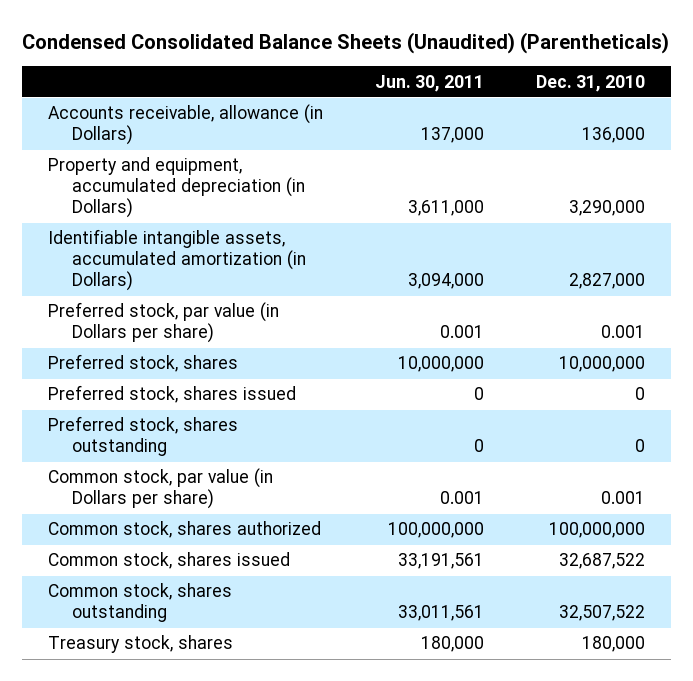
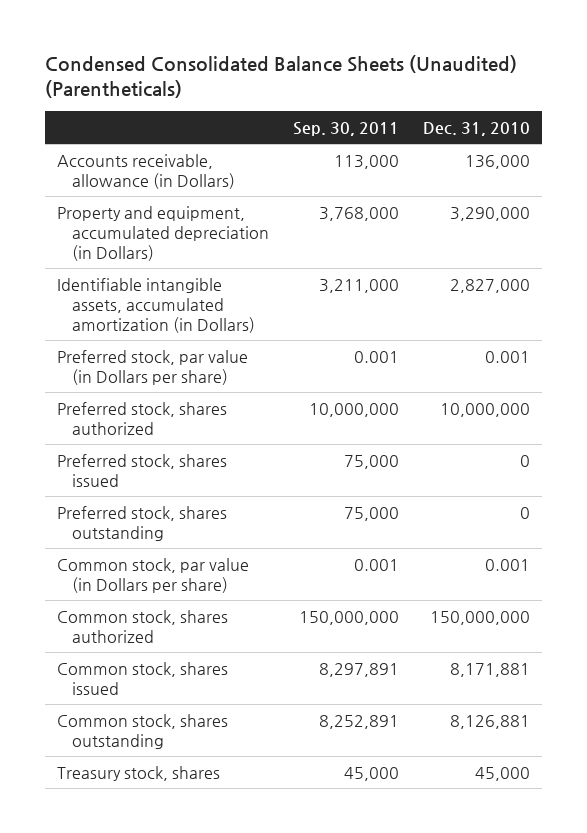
- | Jun. 30, 2011 | Dec. 31, 2010
+ | Sep. 30, 2011 | Dec. 31, 2010
- Preferred stock, shares | 10,000,000 | 10,000,000
+ Preferred stock, shares authorized | 10,000,000 | 10,000,000
- Common stock, shares authorized | 100,000,000 | 100,000,000
- Common stock, shares issued | 33,191,561 | 32,687,522
- Common stock, shares outstanding | 33,011,561 | 32,507,522
- Treasury stock, shares | 180,000 | 180,000
+ Common stock, shares authorized | 150,000,000 | 150,000,000
+ Common stock, shares issued | 8,297,891 | 8,171,881
+ Common stock, shares outstanding | 8,252,891 | 8,126,881
+ Treasury stock, shares | 45,000 | 45,000

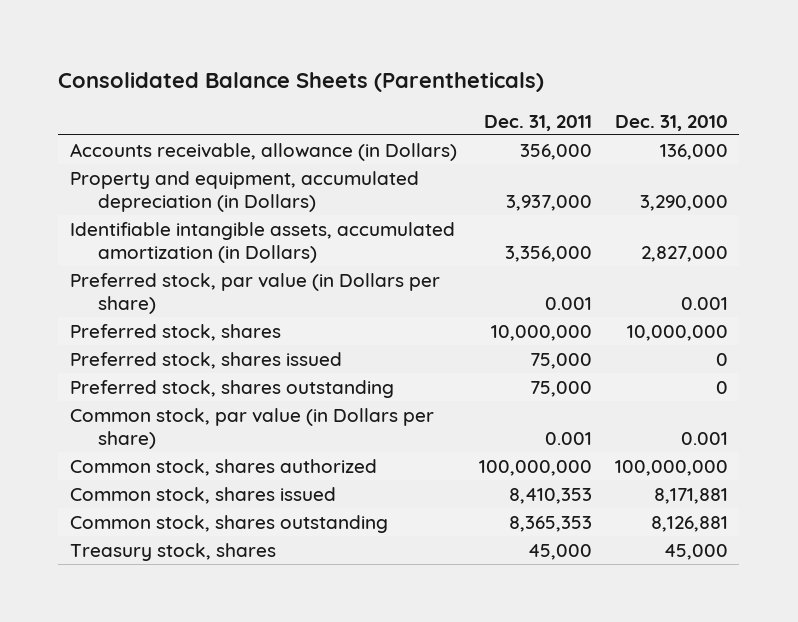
- Condensed Consolidated Balance Sheets (Unaudited) (Parentheticals)
+ Consolidated Balance Sheets (Parentheticals)
- | Sep. 30, 2011 | Dec. 31, 2010
+ | Dec. 31, 2011 | Dec. 31, 2010
- Preferred stock, shares authorized | 10,000,000 | 10,000,000
+ Preferred stock, shares | 10,000,000 | 10,000,000
- Common stock, shares authorized | 150,000,000 | 150,000,000
+ Common stock, shares authorized | 100,000,000 | 100,000,000

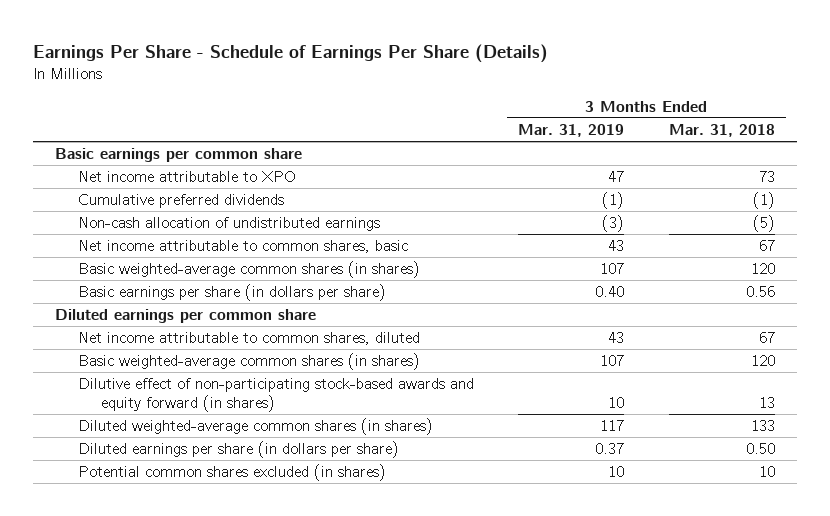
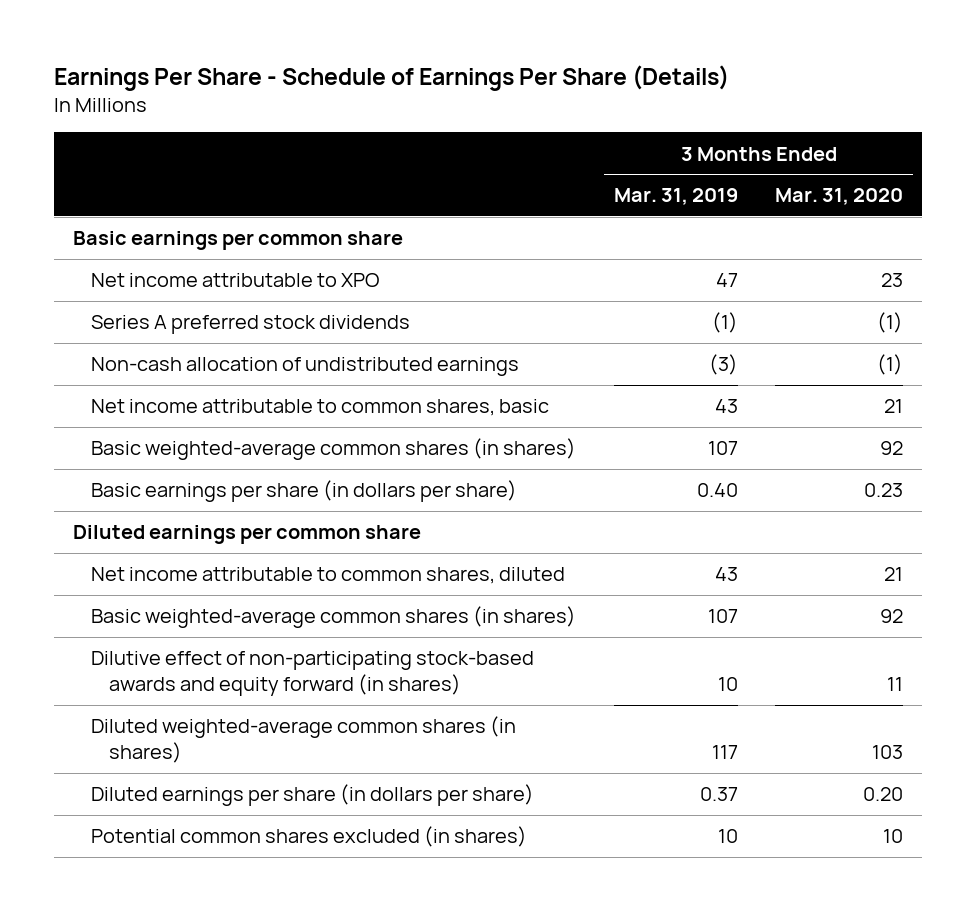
- | 3 Months Ended Mar. 31, 2019 | 3 Months Ended Mar. 31, 2018
+ | 3 Months Ended Mar. 31, 2019 | 3 Months Ended Mar. 31, 2020
- Cumulative preferred dividends | (1) | (1)
+ Series A preferred stock dividends | (1) | (1)

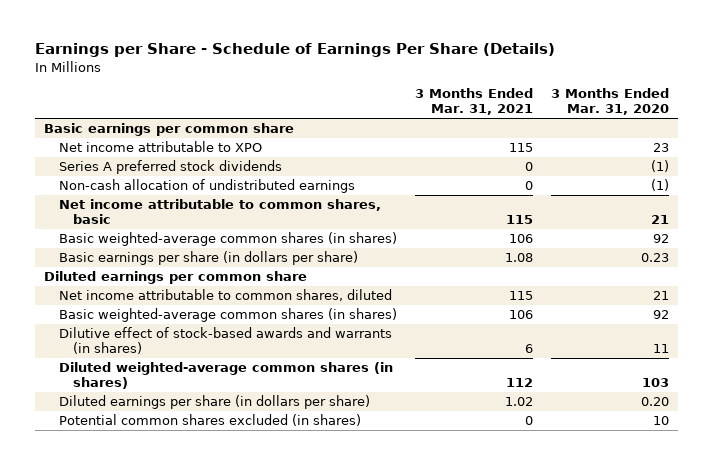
- Earnings Per Share - Schedule of Earnings Per Share (Details)
+ Earnings per Share - Schedule of Earnings Per Share (Details)
- | 3 Months Ended Mar. 31, 2019 | 3 Months Ended Mar. 31, 2020
+ | 3 Months Ended Mar. 31, 2021 | 3 Months Ended Mar. 31, 2020
- Dilutive effect of non-participating stock-based awards and equity forward (in shares) | 10 | 11
+ Dilutive effect of stock-based awards and warrants (in shares) | 6 | 11

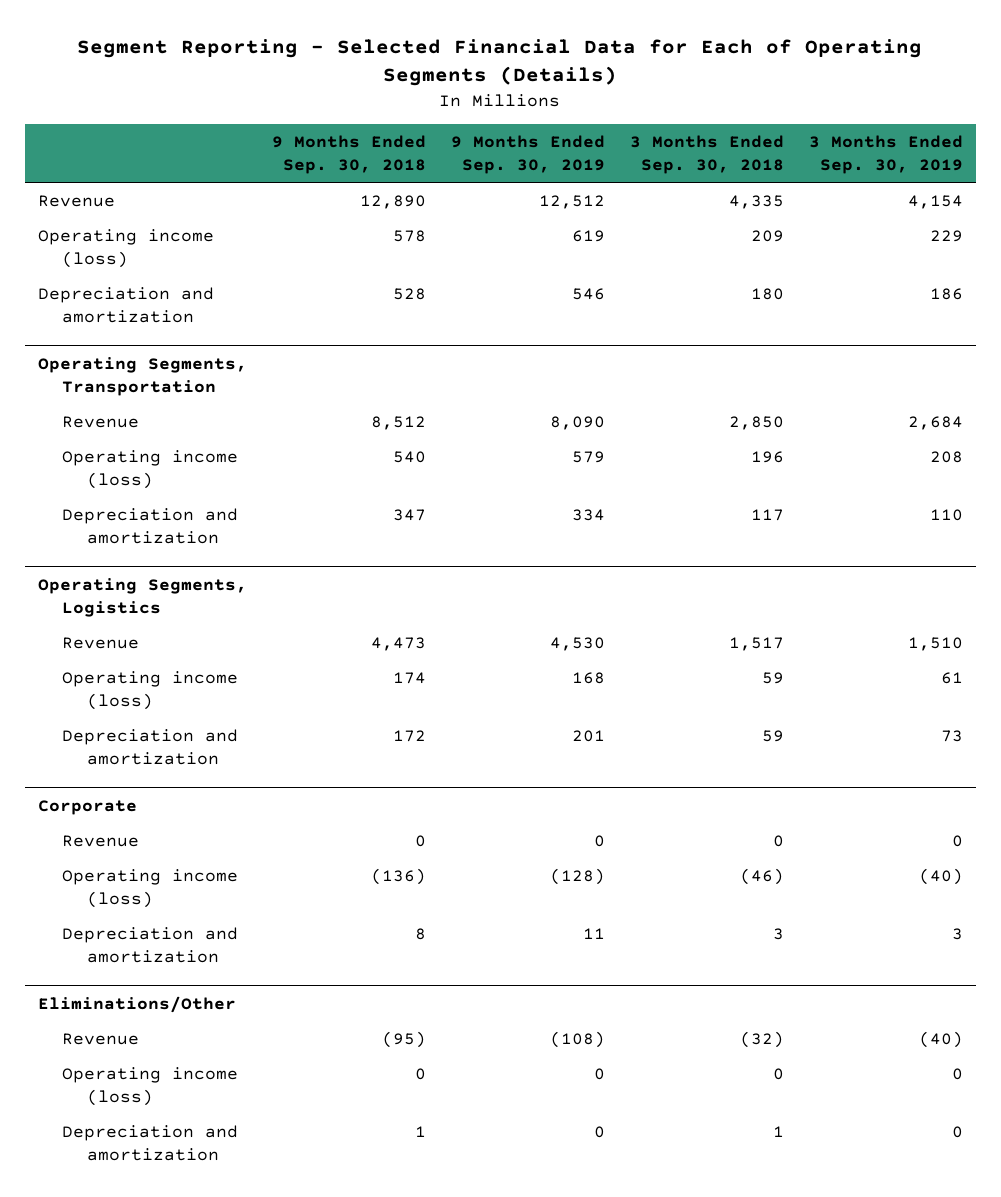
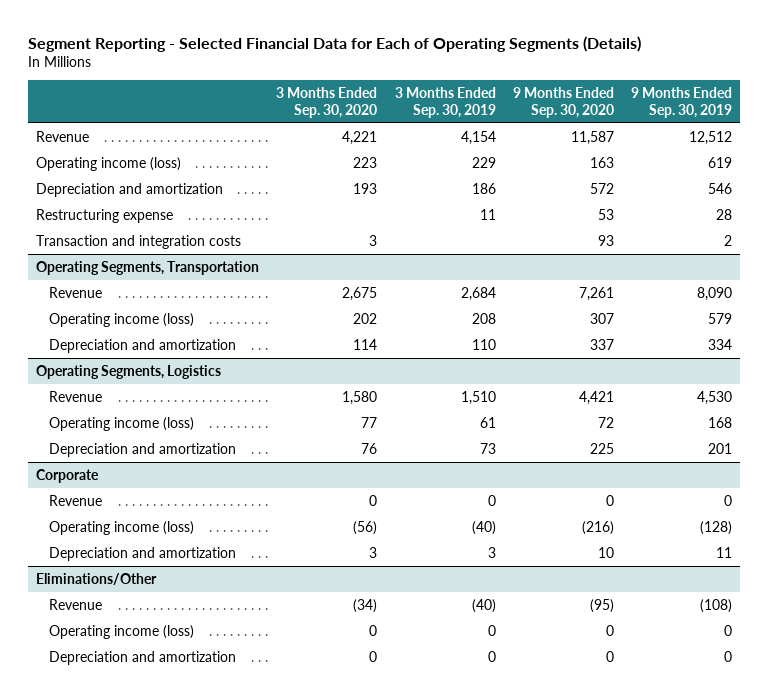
- | 9 Months Ended Sep. 30, 2018 | 9 Months Ended Sep. 30, 2019 | 3 Months Ended Sep. 30, 2018 | 3 Months Ended Sep. 30, 2019
+ | 3 Months Ended Sep. 30, 2020 | 3 Months Ended Sep. 30, 2019 | 9 Months Ended Sep. 30, 2020 | 9 Months Ended Sep. 30, 2019
+ Restructuring expense | | 11 | 53 | 28
+ Transaction and integration costs | 3 | | 93 | 2

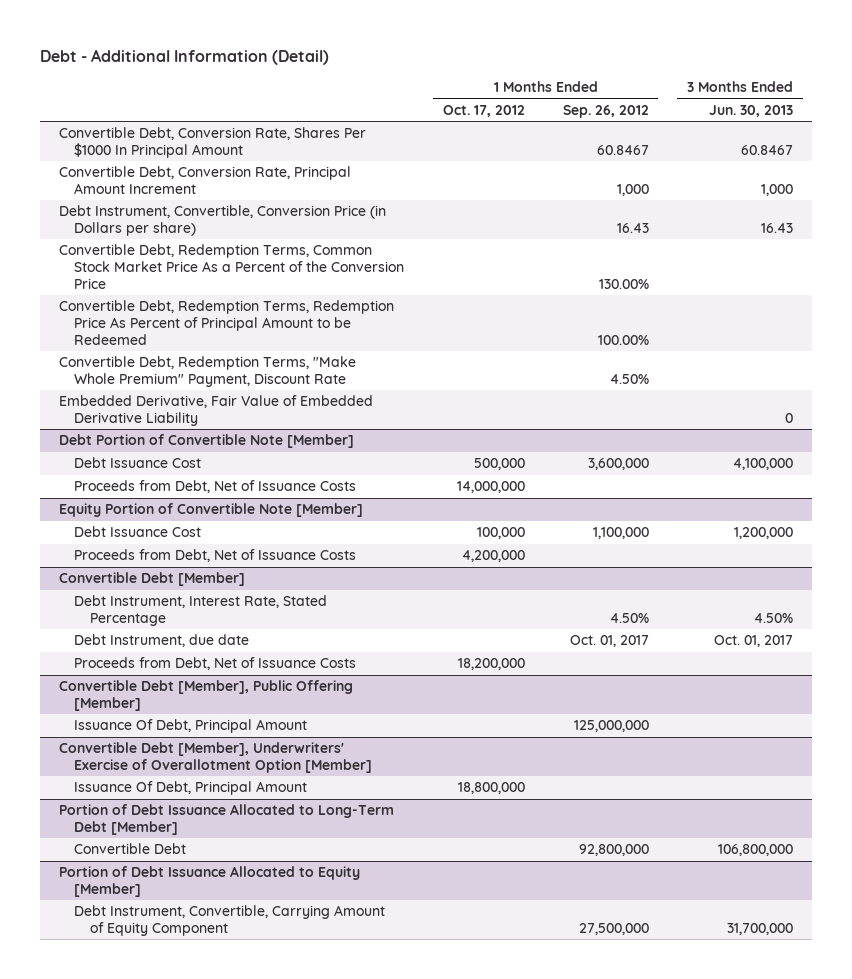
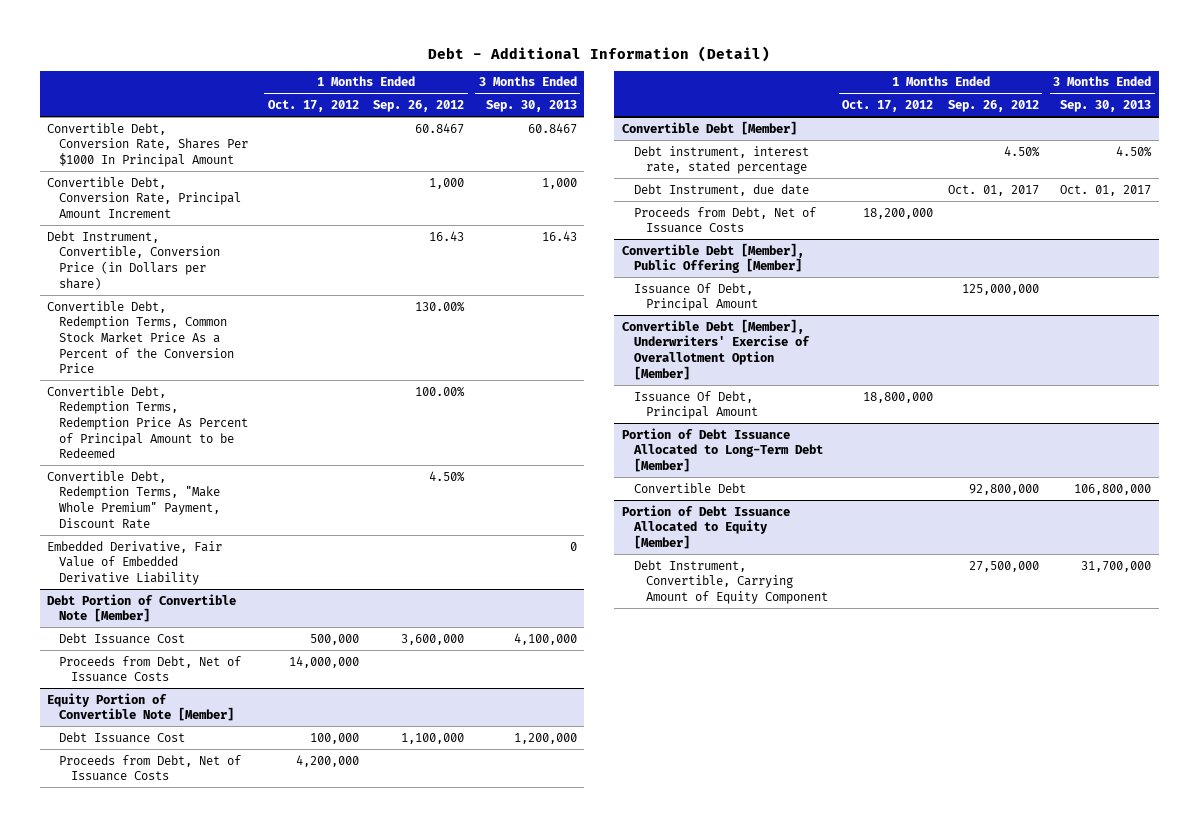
- | 1 Months Ended Oct. 17, 2012 | 1 Months Ended Sep. 26, 2012 | 3 Months Ended Jun. 30, 2013
+ | 1 Months Ended Oct. 17, 2012 | 1 Months Ended Sep. 26, 2012 | 3 Months Ended Sep. 30, 2013
@ Convertible Debt [Member]
- Debt Instrument, Interest Rate, Stated Percentage | | 4.50% | 4.50%
+ Debt instrument, interest rate, stated percentage | | 4.50% | 4.50%

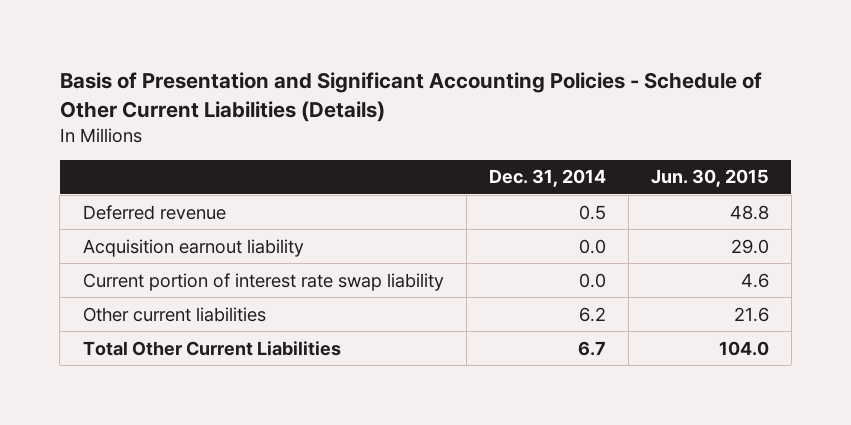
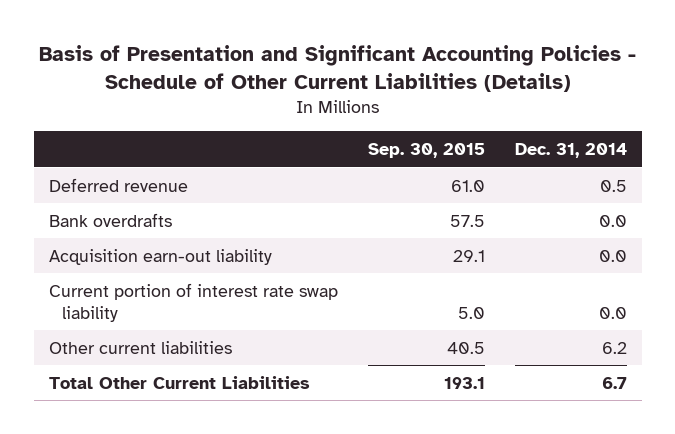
- | Dec. 31, 2014 | Jun. 30, 2015
+ | Sep. 30, 2015 | Dec. 31, 2014
- Acquisition earnout liability | 0.0 | 29.0
+ Bank overdrafts | 57.5 | 0.0
+ Acquisition earn-out liability | 29.1 | 0.0

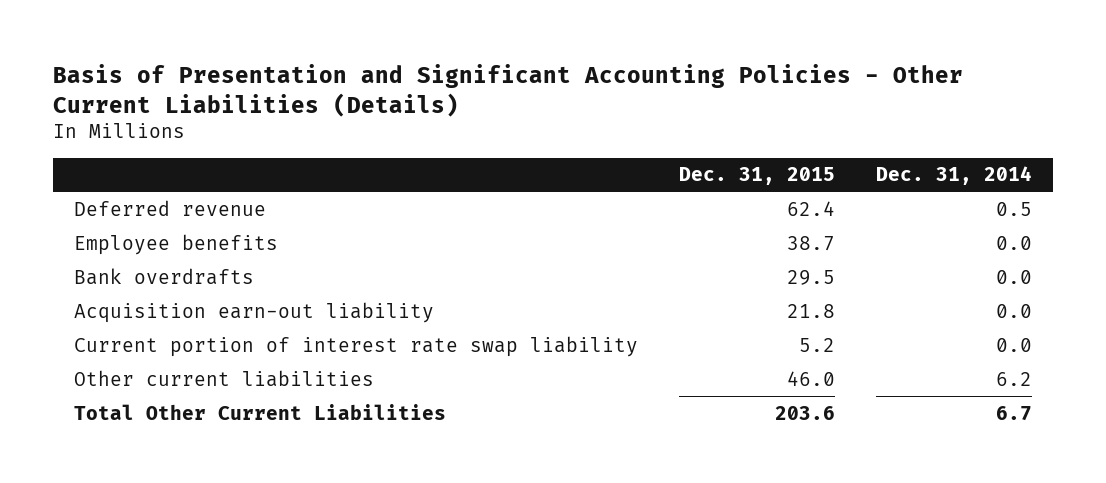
- Basis of Presentation and Significant Accounting Policies - Schedule of Other Current Liabilities (Details)
+ Basis of Presentation and Significant Accounting Policies - Other Current Liabilities (Details)
- | Sep. 30, 2015 | Dec. 31, 2014
+ | Dec. 31, 2015 | Dec. 31, 2014
+ Employee benefits | 38.7 | 0.0

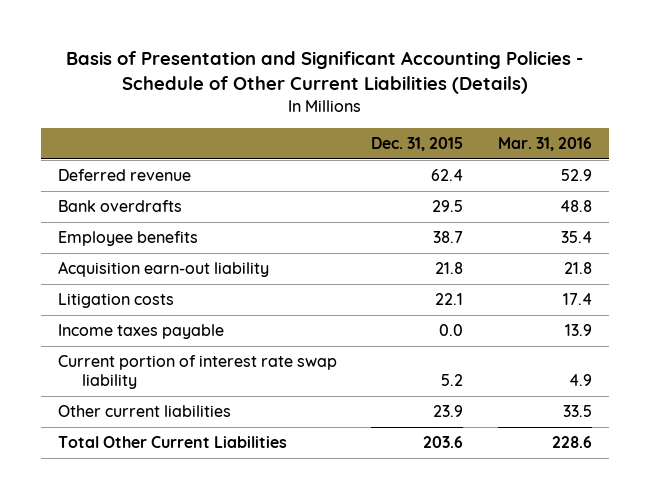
- Basis of Presentation and Significant Accounting Policies - Other Current Liabilities (Details)
+ Basis of Presentation and Significant Accounting Policies - Schedule of Other Current Liabilities (Details)
- | Dec. 31, 2015 | Dec. 31, 2014
+ | Dec. 31, 2015 | Mar. 31, 2016
moved down: Employee benefits | 38.7 | 35.4
+ Litigation costs | 22.1 | 17.4
+ Income taxes payable | 0.0 | 13.9
- Other current liabilities | 46.0 | 6.2
+ Other current liabilities | 23.9 | 33.5

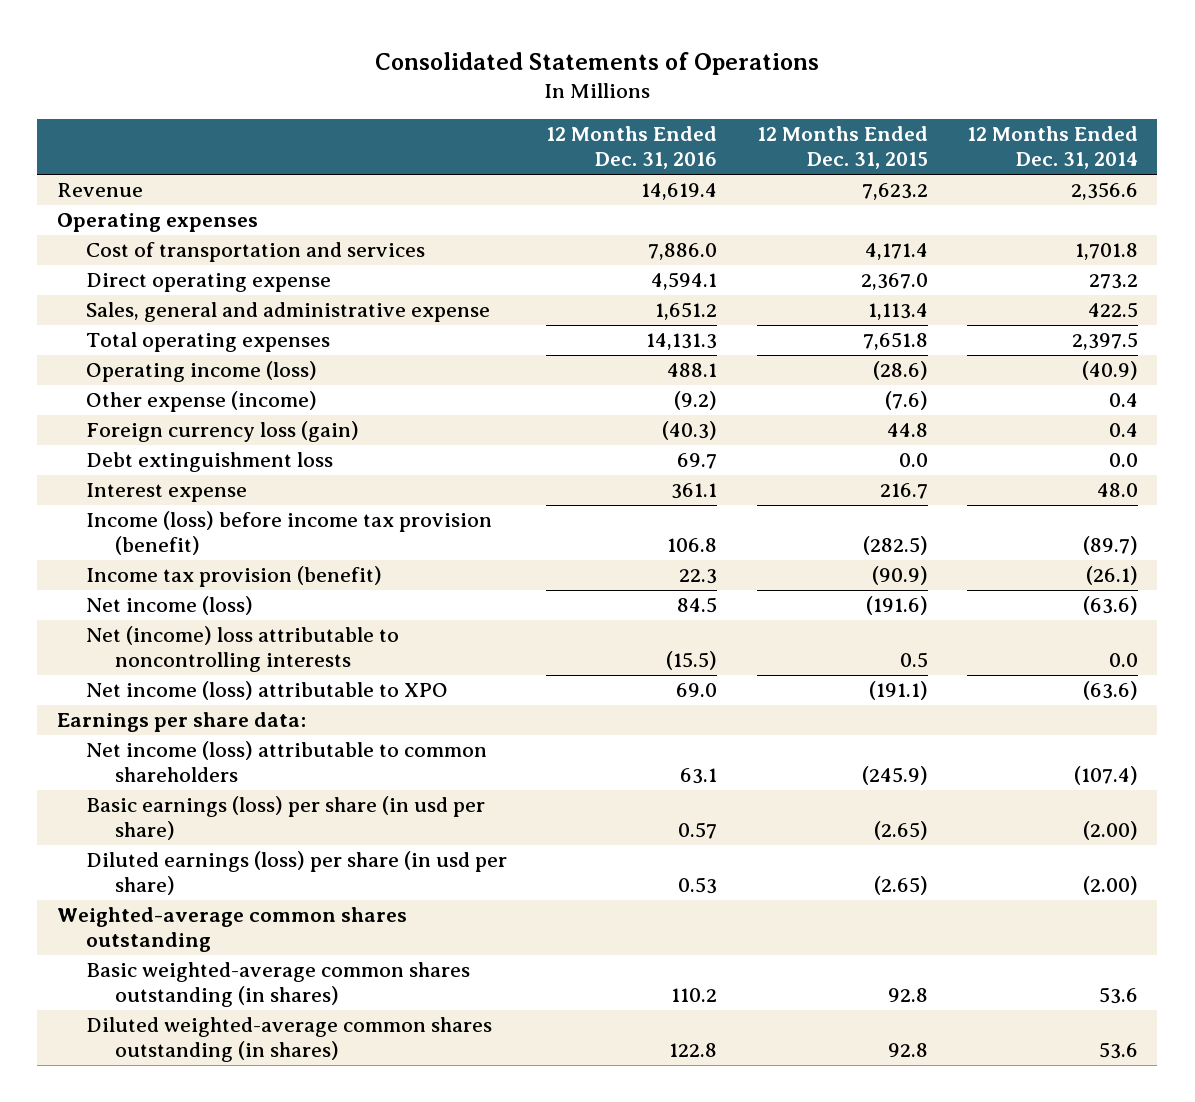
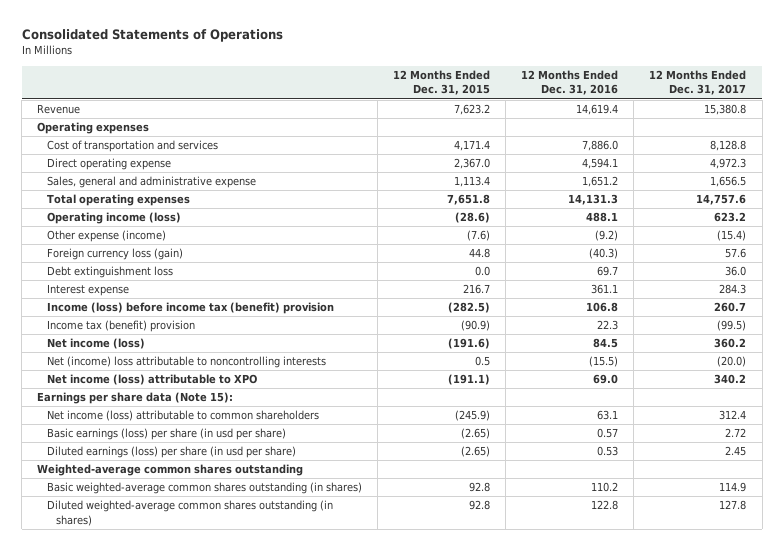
- | 12 Months Ended Dec. 31, 2016 | 12 Months Ended Dec. 31, 2015 | 12 Months Ended Dec. 31, 2014
+ | 12 Months Ended Dec. 31, 2015 | 12 Months Ended Dec. 31, 2016 | 12 Months Ended Dec. 31, 2017
- Income (loss) before income tax provision (benefit) | 106.8 | (282.5) | (89.7)
- Income tax provision (benefit) | 22.3 | (90.9) | (26.1)
+ Income (loss) before income tax (benefit) provision | (282.5) | 106.8 | 260.7
+ Income tax (benefit) provision | (90.9) | 22.3 | (99.5)
- Earnings per share data:
+ Earnings per share data (Note 15):

